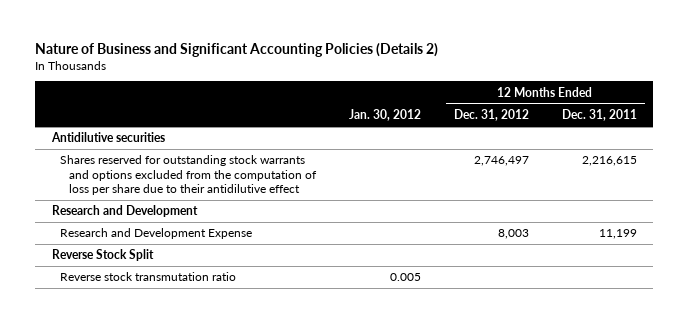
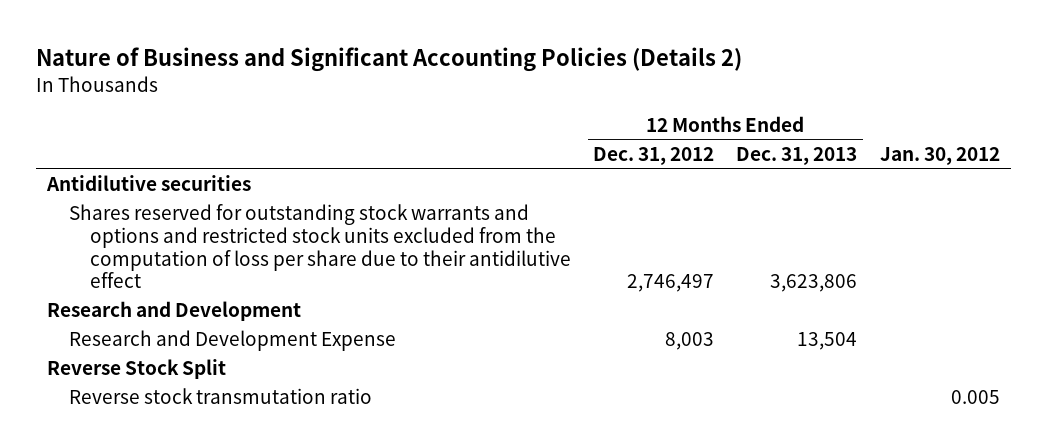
- | Jan. 30, 2012 | 12 Months Ended Dec. 31, 2012 | 12 Months Ended Dec. 31, 2011
+ | 12 Months Ended Dec. 31, 2012 | 12 Months Ended Dec. 31, 2013 | Jan. 30, 2012
- Shares reserved for outstanding stock warrants and options excluded from the computation of loss per share due to their antidilutive effect | | 2,746,497 | 2,216,615
+ Shares reserved for outstanding stock warrants and options and restricted stock units excluded from the computation of loss per share due to their antidilutive effect | 2,746,497 | 3,623,806 |

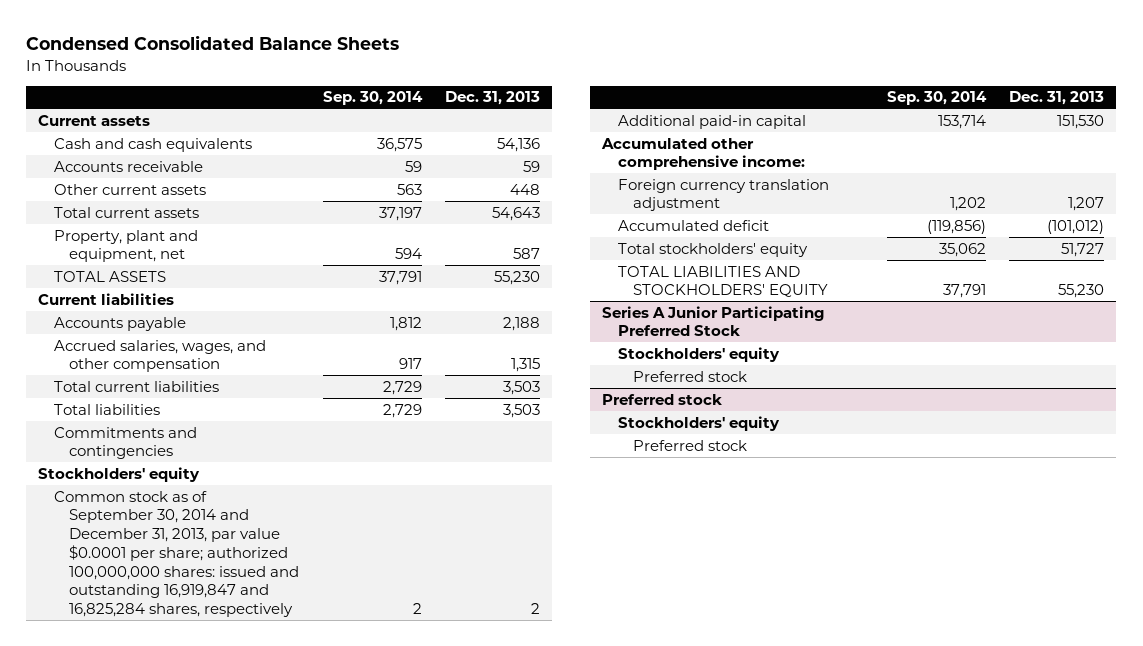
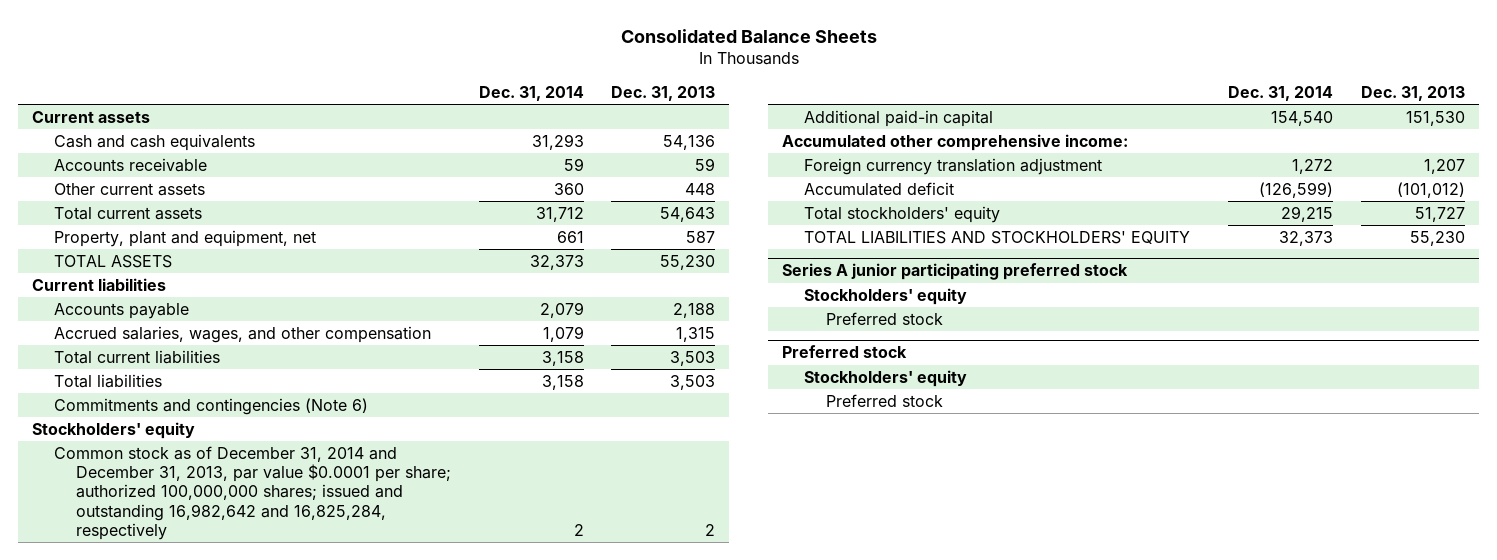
- Condensed Consolidated Balance Sheets
+ Consolidated Balance Sheets
- | Sep. 30, 2014 | Dec. 31, 2013
+ | Dec. 31, 2014 | Dec. 31, 2013
- Commitments and contingencies
+ Commitments and contingencies (Note 6)
- Common stock as of September 30, 2014 and December 31, 2013, par value $0.0001 per share; authorized 100,000,000 shares: issued and outstanding 16,919,847 and 16,825,284 shares, respectively | 2 | 2
+ Common stock as of December 31, 2014 and December 31, 2013, par value $0.0001 per share; authorized 100,000,000 shares; issued and outstanding 16,982,642 and 16,825,284, respectively | 2 | 2
- Series A Junior Participating Preferred Stock
+ Series A junior participating preferred stock

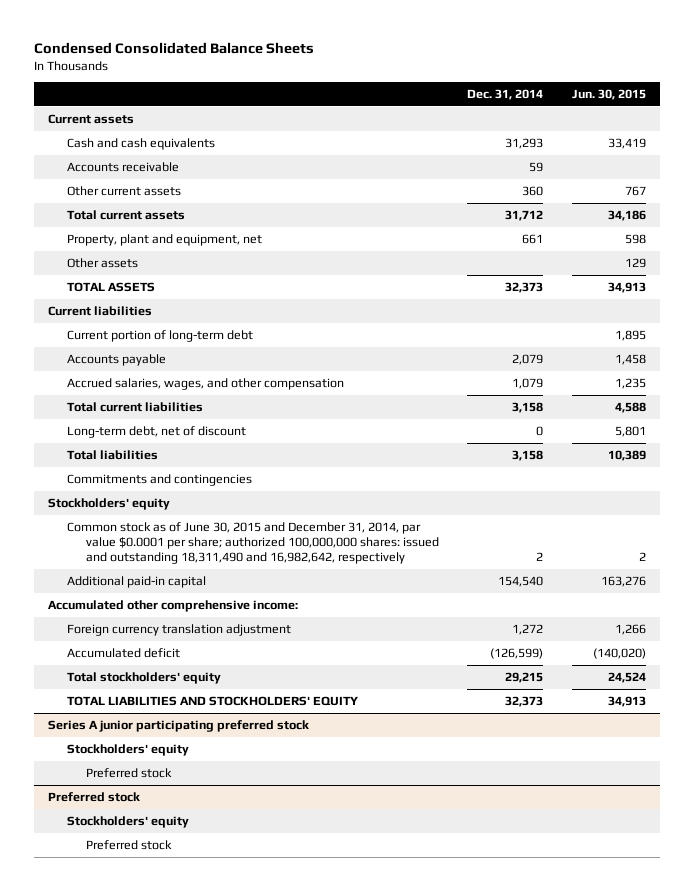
- Consolidated Balance Sheets
+ Condensed Consolidated Balance Sheets
- | Dec. 31, 2014 | Dec. 31, 2013
+ | Dec. 31, 2014 | Jun. 30, 2015
+ Other assets | | 129
+ Current portion of long-term debt | | 1,895
+ Long-term debt, net of discount | 0 | 5,801
- Commitments and contingencies (Note 6)
+ Commitments and contingencies
- Common stock as of December 31, 2014 and December 31, 2013, par value $0.0001 per share; authorized 100,000,000 shares; issued and outstanding 16,982,642 and 16,825,284, respectively | 2 | 2
+ Common stock as of June 30, 2015 and December 31, 2014, par value $0.0001 per share; authorized 100,000,000 shares: issued and outstanding 18,311,490 and 16,982,642, respectively | 2 | 2

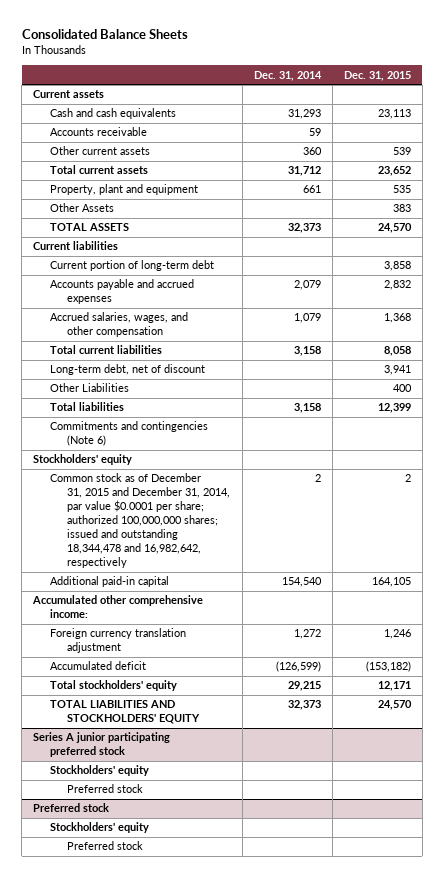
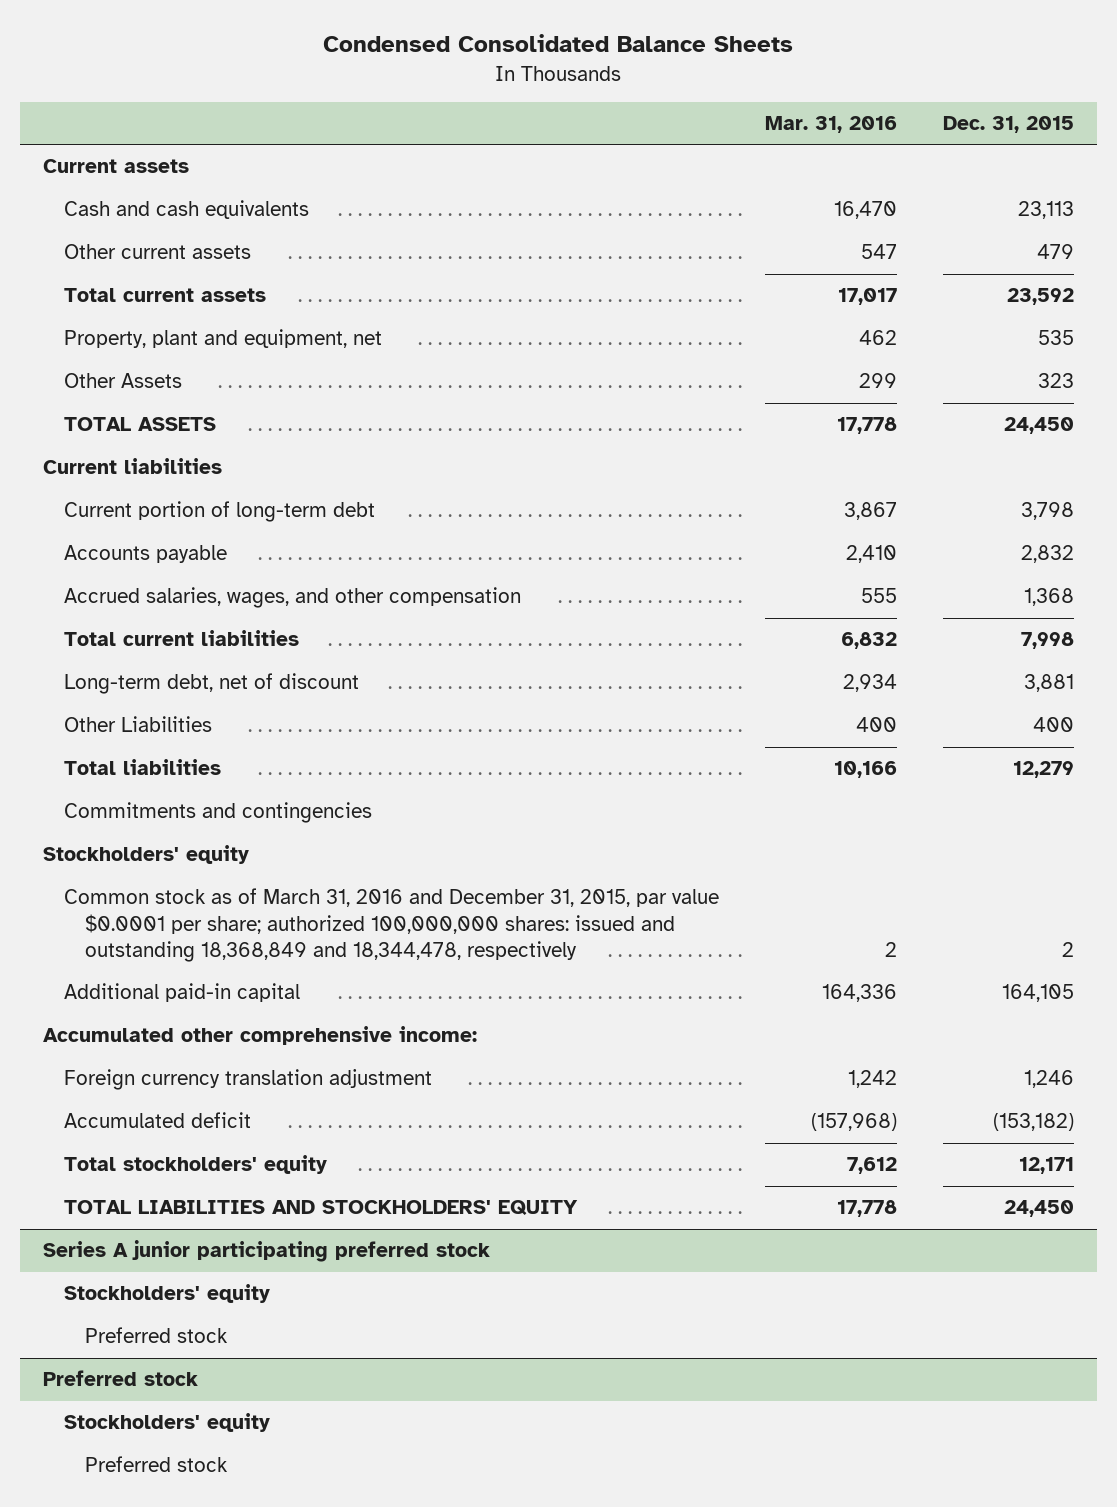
- Consolidated Balance Sheets
+ Condensed Consolidated Balance Sheets
- | Dec. 31, 2014 | Dec. 31, 2015
+ | Mar. 31, 2016 | Dec. 31, 2015
- Accounts receivable | 59 |
- Other current assets | 360 | 539
- Total current assets | 31,712 | 23,652
- Property, plant and equipment | 661 | 535
- Other Assets | | 383
- TOTAL ASSETS | 32,373 | 24,570
+ Other current assets | 547 | 479
+ Total current assets | 17,017 | 23,592
+ Property, plant and equipment, net | 462 | 535
+ Other Assets | 299 | 323
+ TOTAL ASSETS | 17,778 | 24,450
- Current portion of long-term debt | | 3,858
- Accounts payable and accrued expenses | 2,079 | 2,832
+ Current portion of long-term debt | 3,867 | 3,798
+ Accounts payable | 2,410 | 2,832
- Total current liabilities | 3,158 | 8,058
- Long-term debt, net of discount | | 3,941
+ Total current liabilities | 6,832 | 7,998
+ Long-term debt, net of discount | 2,934 | 3,881
- Total liabilities | 3,158 | 12,399
- Commitments and contingencies (Note 6)
+ Total liabilities | 10,166 | 12,279
+ Commitments and contingencies
- Common stock as of December 31, 2015 and December 31, 2014, par value $0.0001 per share; authorized 100,000,000 shares; issued and outstanding 18,344,478 and 16,982,642, respectively | 2 | 2
+ Common stock as of March 31, 2016 and December 31, 2015, par value $0.0001 per share; authorized 100,000,000 shares: issued and outstanding 18,368,849 and 18,344,478, respectively | 2 | 2
- TOTAL LIABILITIES AND STOCKHOLDERS' EQUITY | 32,373 | 24,570
+ TOTAL LIABILITIES AND STOCKHOLDERS' EQUITY | 17,778 | 24,450

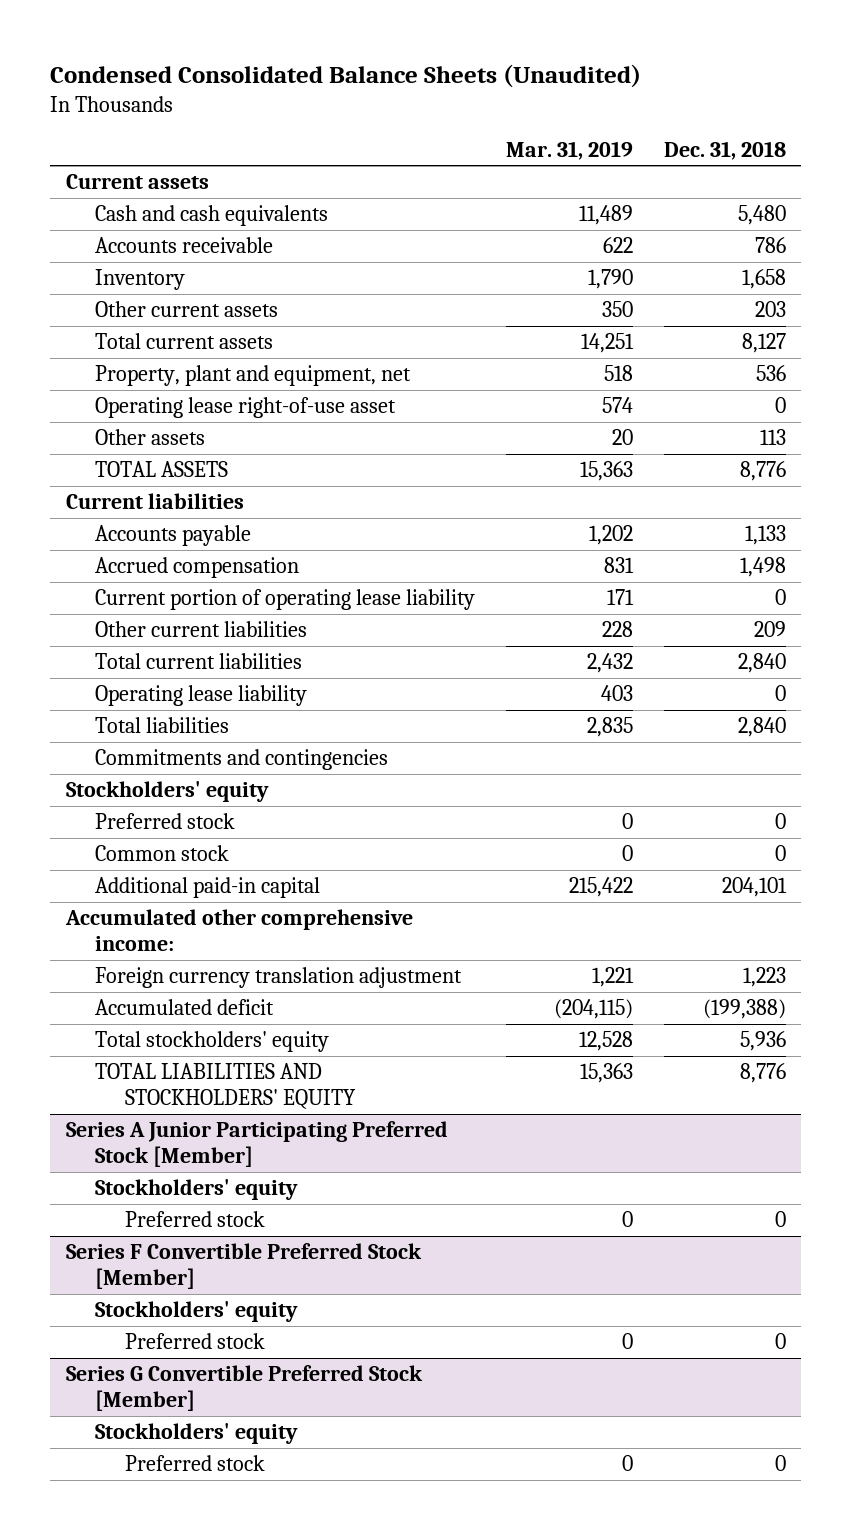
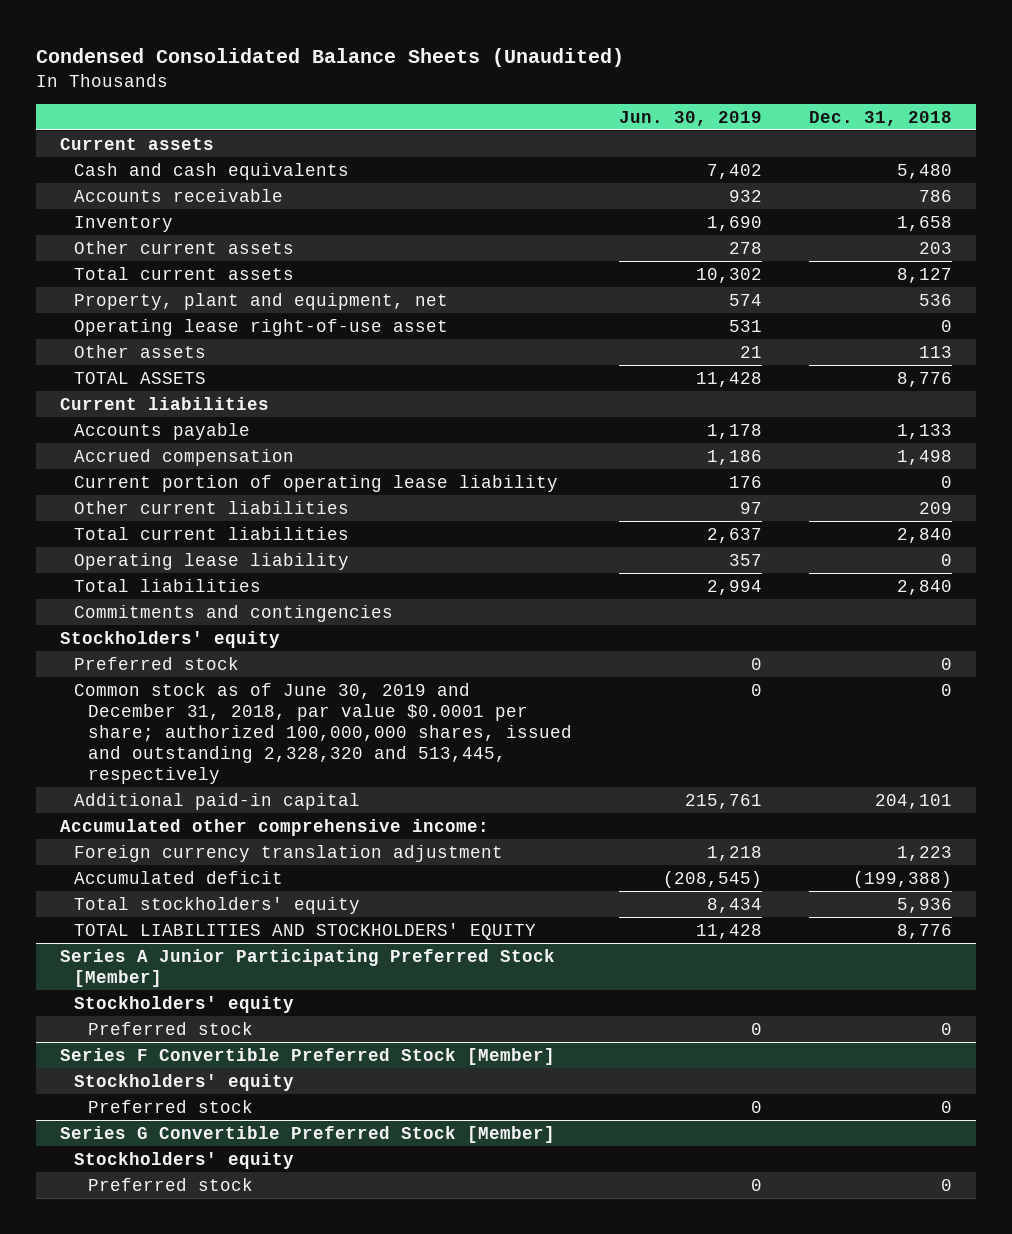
- | Mar. 31, 2019 | Dec. 31, 2018
+ | Jun. 30, 2019 | Dec. 31, 2018
- Common stock | 0 | 0
+ Common stock as of June 30, 2019 and December 31, 2018, par value $0.0001 per share; authorized 100,000,000 shares, issued and outstanding 2,328,320 and 513,445, respectively | 0 | 0

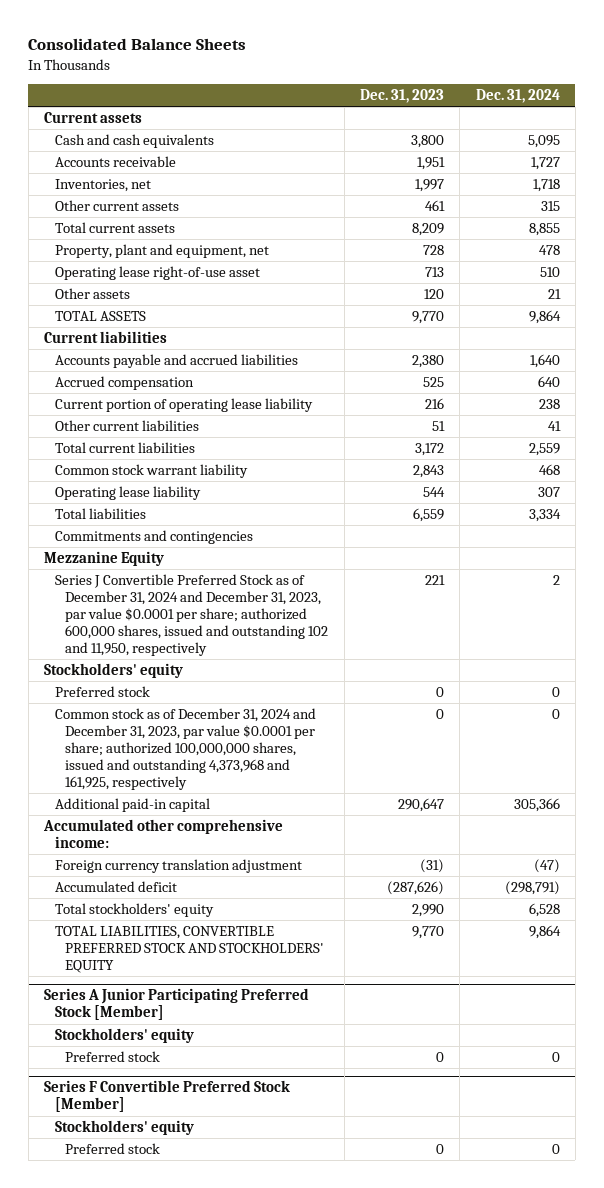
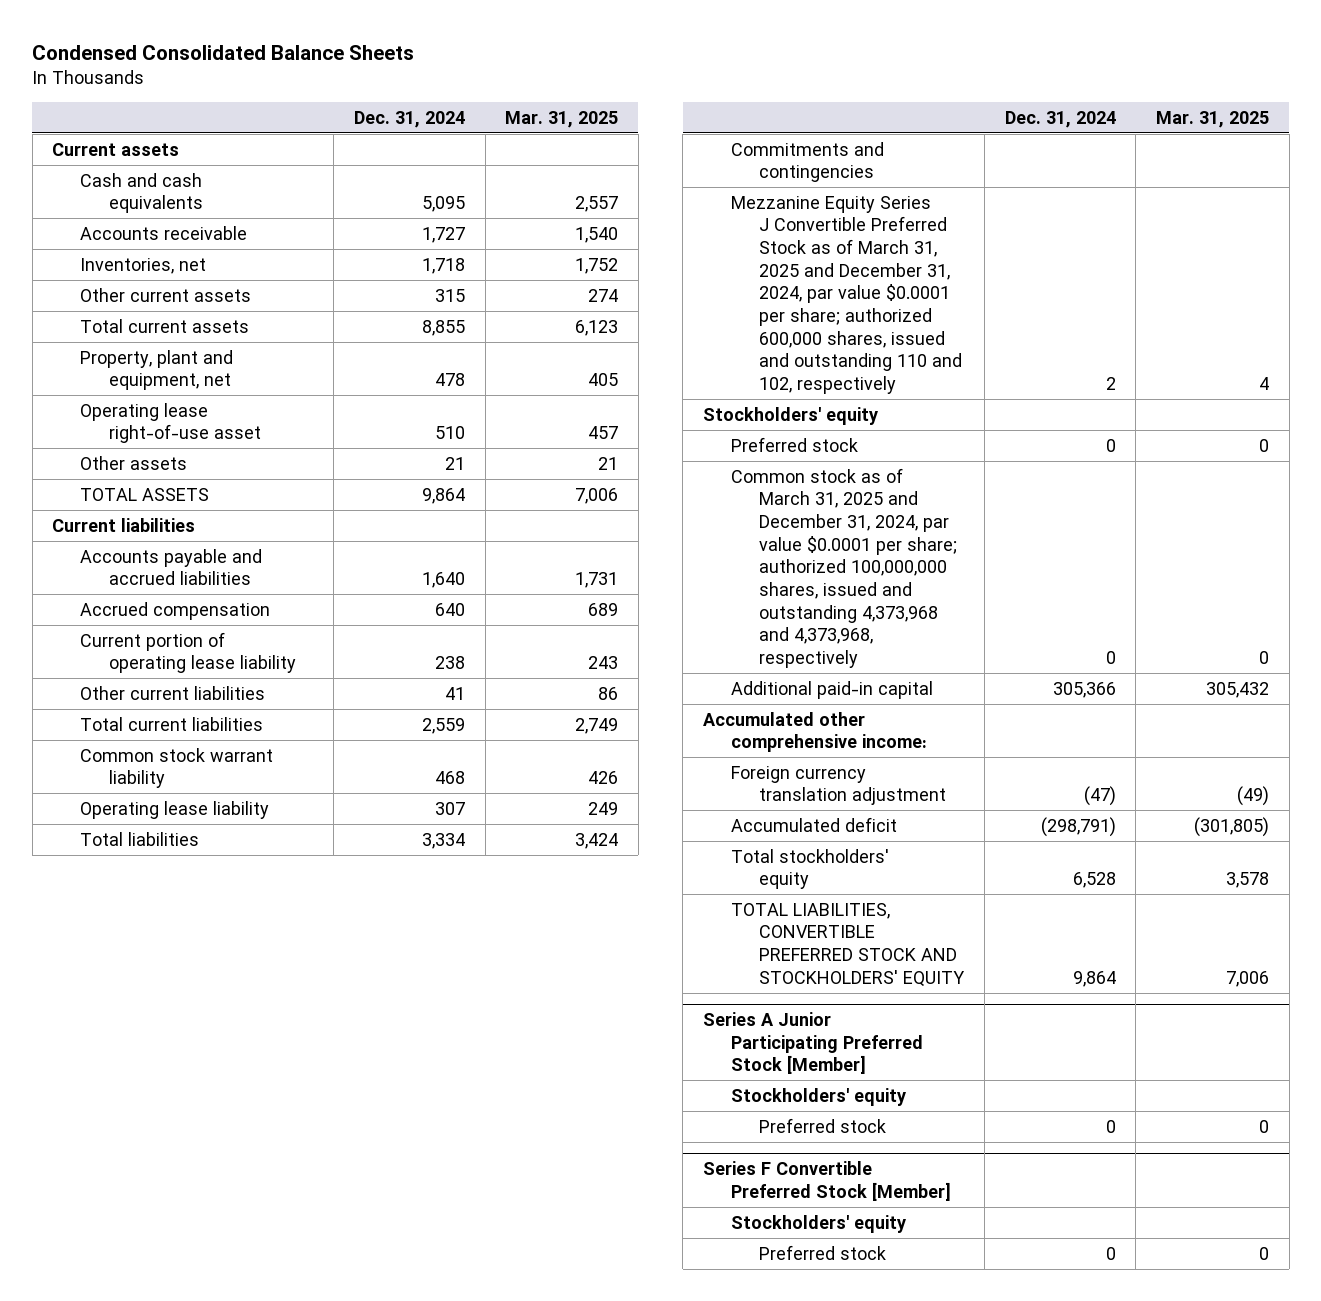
- Consolidated Balance Sheets
+ Condensed Consolidated Balance Sheets
- | Dec. 31, 2023 | Dec. 31, 2024
+ | Dec. 31, 2024 | Mar. 31, 2025
- Mezzanine Equity
- Series J Convertible Preferred Stock as of December 31, 2024 and December 31, 2023, par value $0.0001 per share; authorized 600,000 shares, issued and outstanding 102 and 11,950, respectively | 221 | 2
+ Mezzanine Equity Series J Convertible Preferred Stock as of March 31, 2025 and December 31, 2024, par value $0.0001 per share; authorized 600,000 shares, issued and outstanding 110 and 102, respectively | 2 | 4
- Common stock as of December 31, 2024 and December 31, 2023, par value $0.0001 per share; authorized 100,000,000 shares, issued and outstanding 4,373,968 and 161,925, respectively | 0 | 0
+ Common stock as of March 31, 2025 and December 31, 2024, par value $0.0001 per share; authorized 100,000,000 shares, issued and outstanding 4,373,968 and 4,373,968, respectively | 0 | 0

